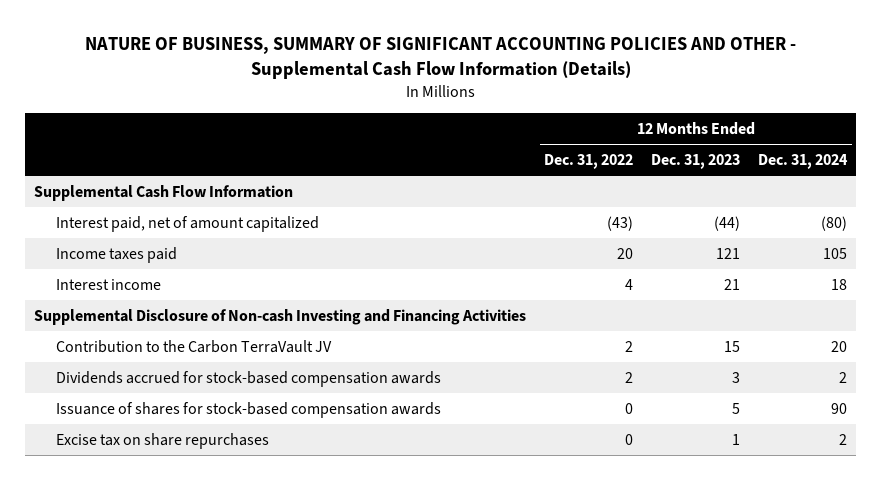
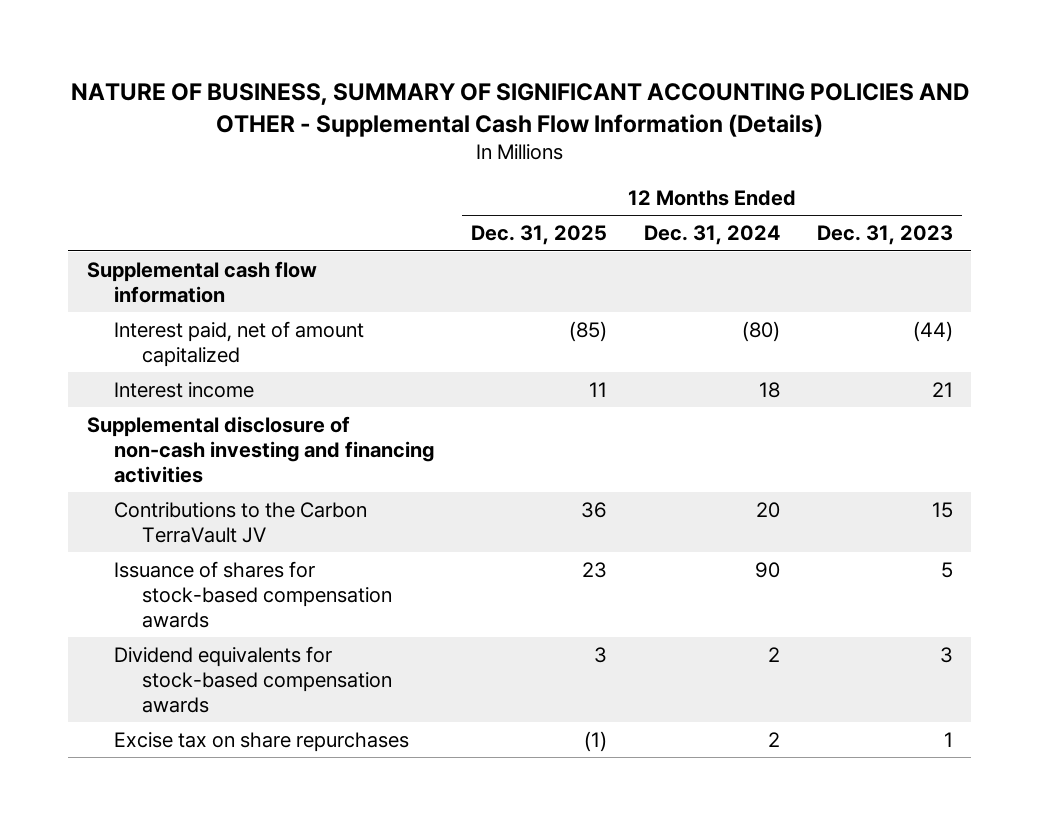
- | 12 Months Ended Dec. 31, 2022 | 12 Months Ended Dec. 31, 2023 | 12 Months Ended Dec. 31, 2024
+ | 12 Months Ended Dec. 31, 2025 | 12 Months Ended Dec. 31, 2024 | 12 Months Ended Dec. 31, 2023
- Supplemental Cash Flow Information
+ Supplemental cash flow information
- Income taxes paid | 20 | 121 | 105
- Supplemental Disclosure of Non-cash Investing and Financing Activities
- Contribution to the Carbon TerraVault JV | 2 | 15 | 20
- Dividends accrued for stock-based compensation awards | 2 | 3 | 2
+ Supplemental disclosure of non-cash investing and financing activities
+ Contributions to the Carbon TerraVault JV | 36 | 20 | 15
+ Dividend equivalents for stock-based compensation awards | 3 | 2 | 3

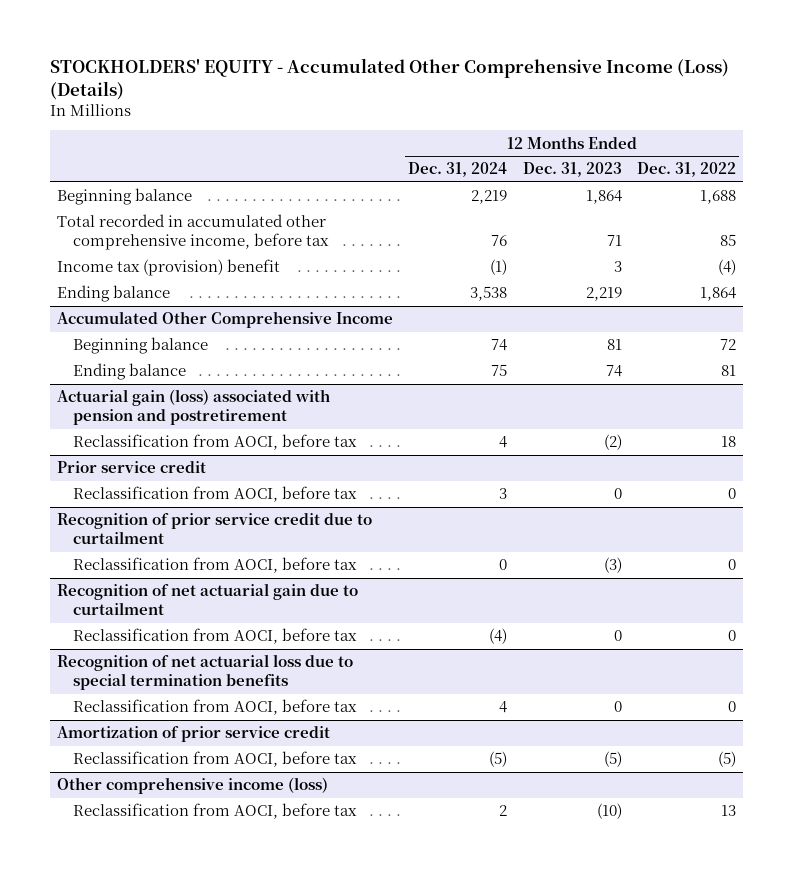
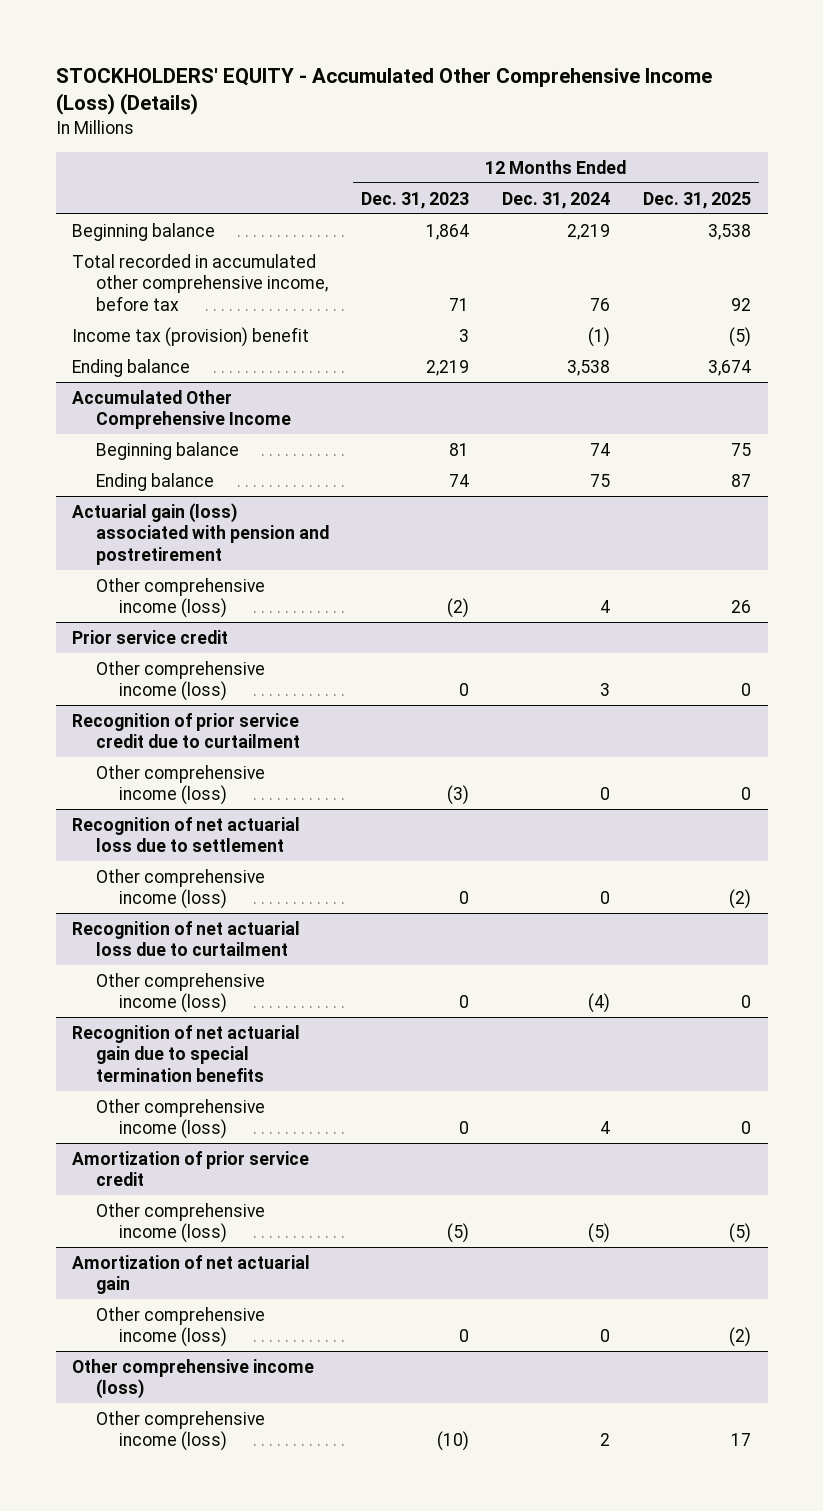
- | 12 Months Ended Dec. 31, 2024 | 12 Months Ended Dec. 31, 2023 | 12 Months Ended Dec. 31, 2022
+ | 12 Months Ended Dec. 31, 2023 | 12 Months Ended Dec. 31, 2024 | 12 Months Ended Dec. 31, 2025
@ Actuarial gain (loss) associated with pension and postretirement
- Reclassification from AOCI, before tax | 4 | (2) | 18
+ Other comprehensive income (loss) | (2) | 4 | 26
@ Prior service credit
- Reclassification from AOCI, before tax | 3 | 0 | 0
+ Other comprehensive income (loss) | 0 | 3 | 0
@ Recognition of prior service credit due to curtailment
- Reclassification from AOCI, before tax | 0 | (3) | 0
- Recognition of net actuarial gain due to curtailment
- Reclassification from AOCI, before tax | (4) | 0 | 0
- Recognition of net actuarial loss due to special termination benefits
- Reclassification from AOCI, before tax | 4 | 0 | 0
@ Recognition of prior service credit due to curtailment
+ Other comprehensive income (loss) | (3) | 0 | 0
+ Recognition of net actuarial loss due to settlement
+ Other comprehensive income (loss) | 0 | 0 | (2)
+ Recognition of net actuarial loss due to curtailment
+ Other comprehensive income (loss) | 0 | (4) | 0
+ Recognition of net actuarial gain due to special termination benefits
+ Other comprehensive income (loss) | 0 | 4 | 0
@ Amortization of prior service credit
- Reclassification from AOCI, before tax | (5) | (5) | (5)
+ Other comprehensive income (loss) | (5) | (5) | (5)
+ Amortization of net actuarial gain
+ Other comprehensive income (loss) | 0 | 0 | (2)
@ Other comprehensive income (loss)
- Reclassification from AOCI, before tax | 2 | (10) | 13
+ Other comprehensive income (loss) | (10) | 2 | 17

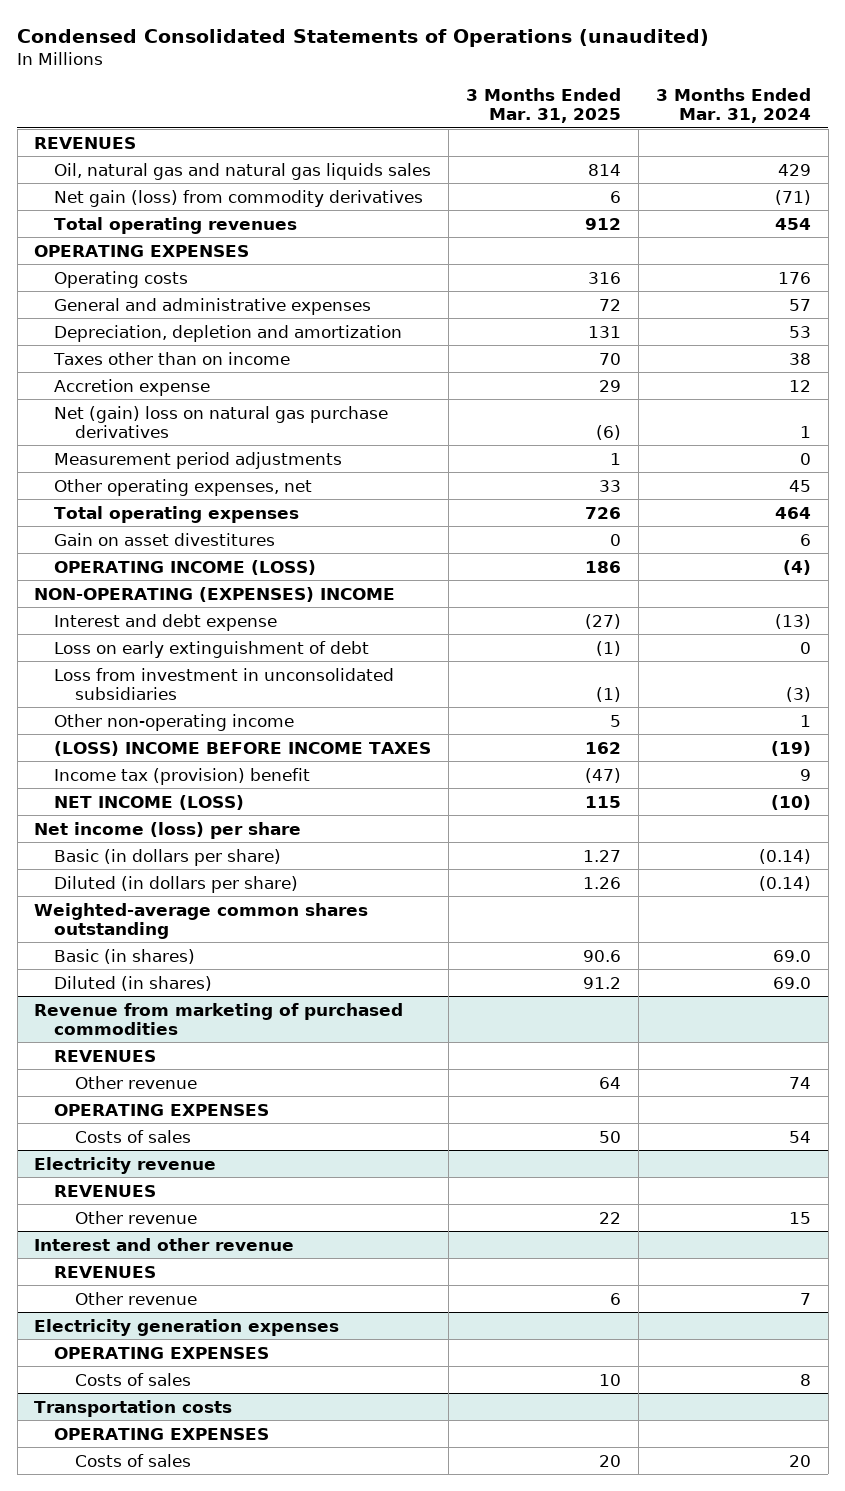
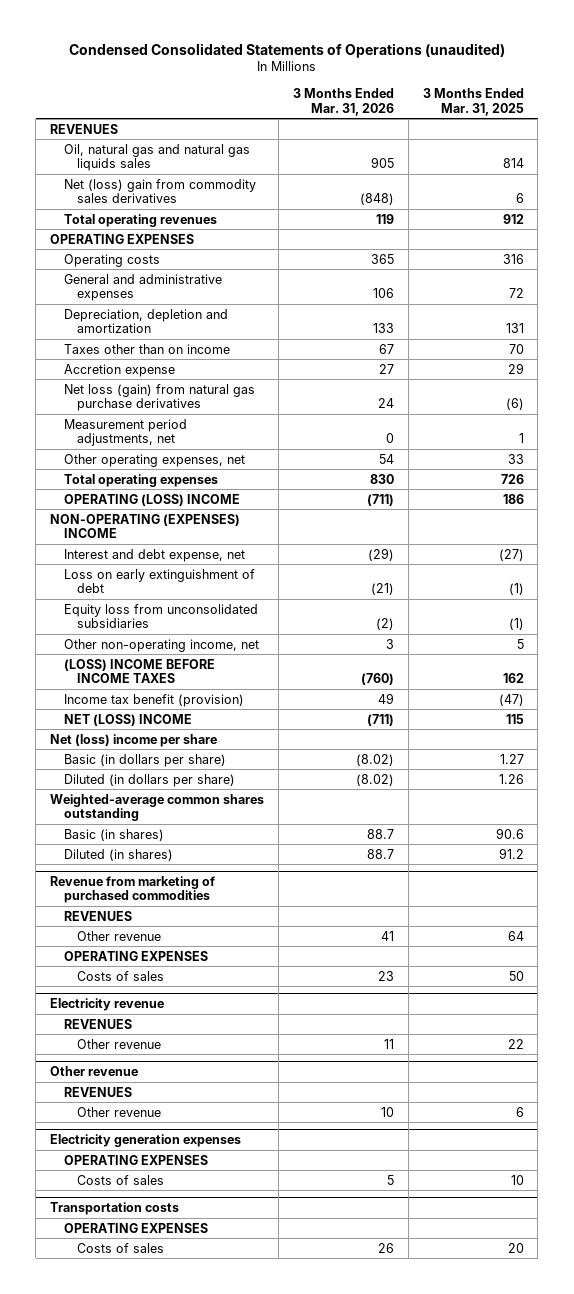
- | 3 Months Ended Mar. 31, 2025 | 3 Months Ended Mar. 31, 2024
+ | 3 Months Ended Mar. 31, 2026 | 3 Months Ended Mar. 31, 2025
- Net gain (loss) from commodity derivatives | 6 | (71)
+ Net (loss) gain from commodity sales derivatives | (848) | 6
- Net (gain) loss on natural gas purchase derivatives | (6) | 1
- Measurement period adjustments | 1 | 0
+ Net loss (gain) from natural gas purchase derivatives | 24 | (6)
+ Measurement period adjustments, net | 0 | 1
- Gain on asset divestitures | 0 | 6
- OPERATING INCOME (LOSS) | 186 | (4)
+ OPERATING (LOSS) INCOME | (711) | 186
- Interest and debt expense | (27) | (13)
+ Interest and debt expense, net | (29) | (27)
- Loss from investment in unconsolidated subsidiaries | (1) | (3)
- Other non-operating income | 5 | 1
+ Equity loss from unconsolidated subsidiaries | (2) | (1)
+ Other non-operating income, net | 3 | 5
- Income tax (provision) benefit | (47) | 9
- NET INCOME (LOSS) | 115 | (10)
- Net income (loss) per share
+ Income tax benefit (provision) | 49 | (47)
+ NET (LOSS) INCOME | (711) | 115
+ Net (loss) income per share
- Interest and other revenue
+ Other revenue

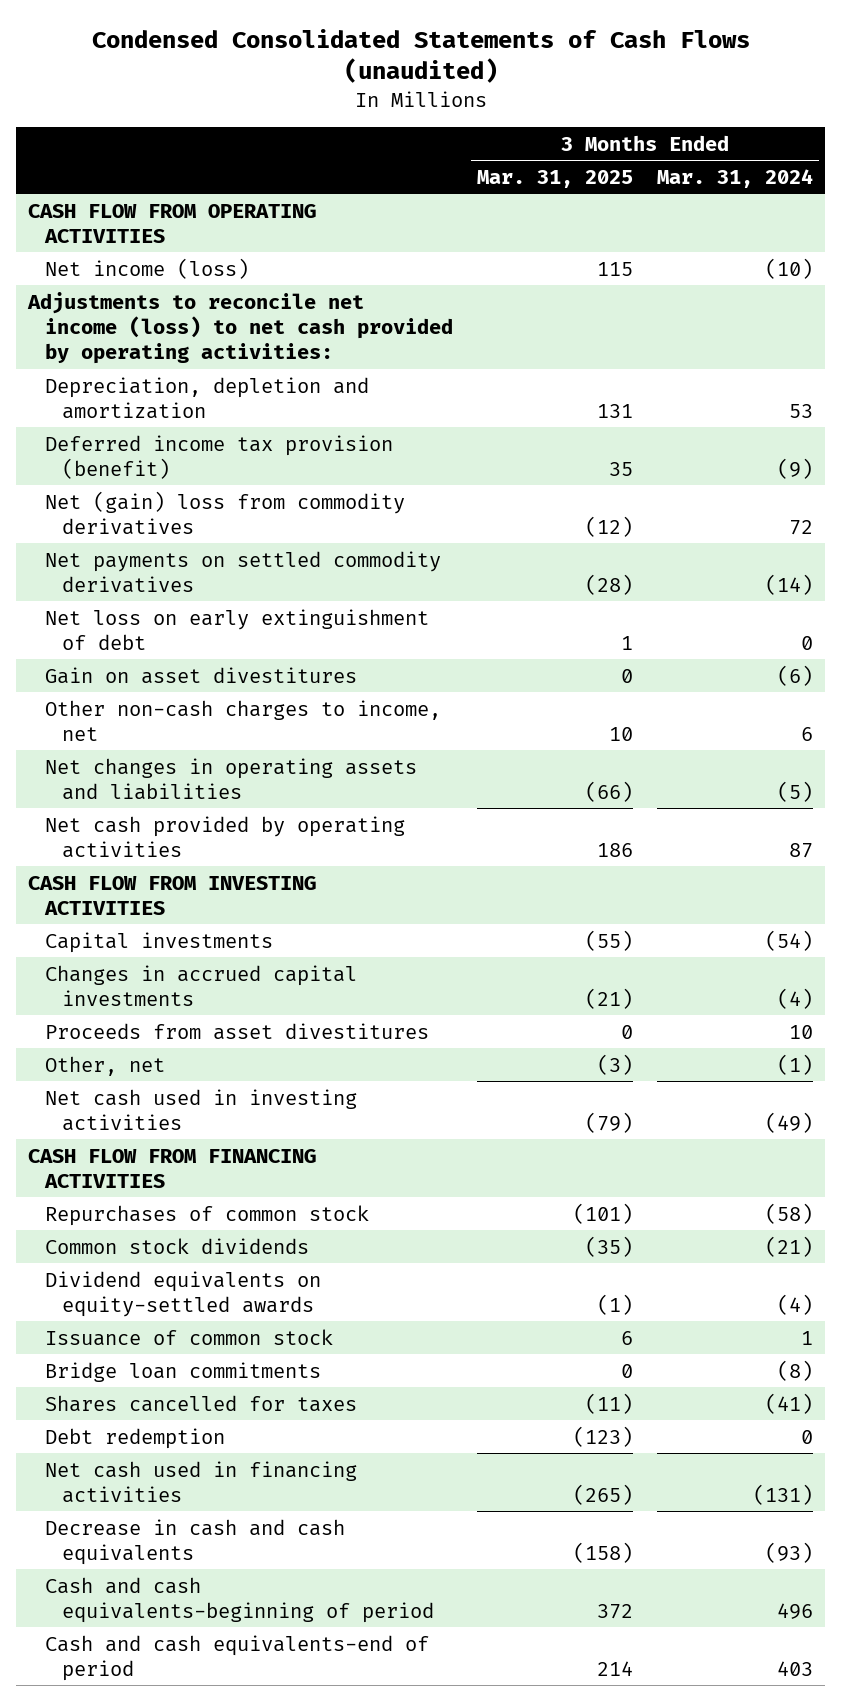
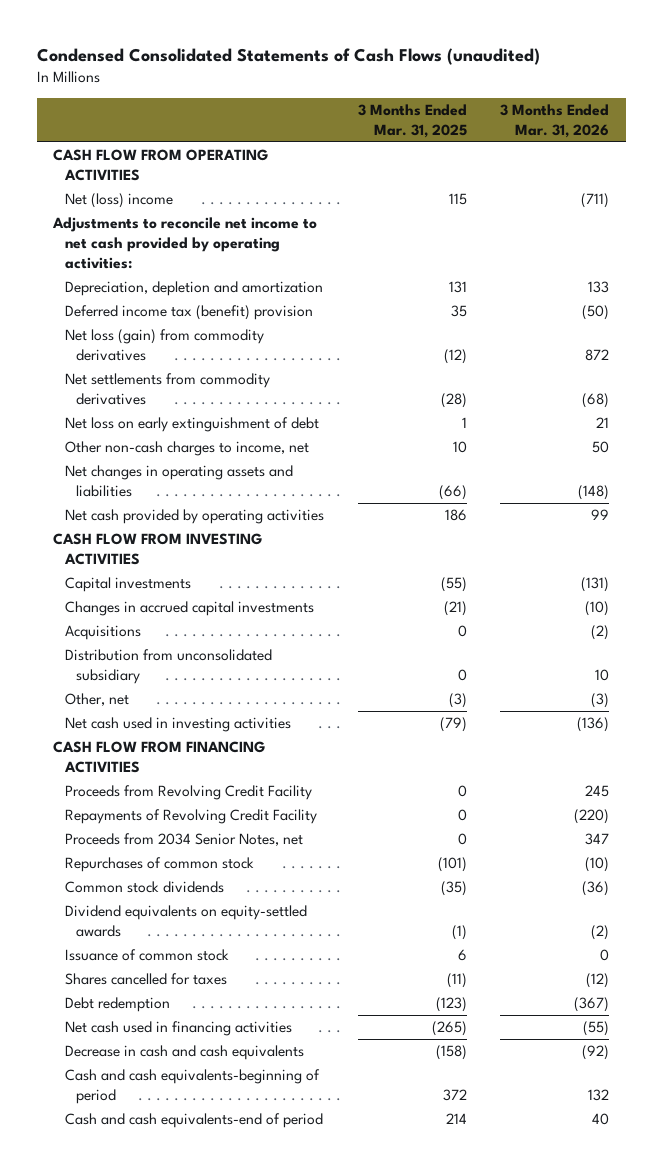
- | 3 Months Ended Mar. 31, 2025 | 3 Months Ended Mar. 31, 2024
+ | 3 Months Ended Mar. 31, 2025 | 3 Months Ended Mar. 31, 2026
- Net income (loss) | 115 | (10)
- Adjustments to reconcile net income (loss) to net cash provided by operating activities:
+ Net (loss) income | 115 | (711)
+ Adjustments to reconcile net income to net cash provided by operating activities:
- Deferred income tax provision (benefit) | 35 | (9)
- Net (gain) loss from commodity derivatives | (12) | 72
- Net payments on settled commodity derivatives | (28) | (14)
+ Deferred income tax (benefit) provision | 35 | (50)
+ Net loss (gain) from commodity derivatives | (12) | 872
+ Net settlements from commodity derivatives | (28) | (68)
- Gain on asset divestitures | 0 | (6)
- Proceeds from asset divestitures | 0 | 10
+ Acquisitions | 0 | (2)
+ Distribution from unconsolidated subsidiary | 0 | 10
+ Proceeds from Revolving Credit Facility | 0 | 245
+ Repayments of Revolving Credit Facility | 0 | (220)
+ Proceeds from 2034 Senior Notes, net | 0 | 347
- Bridge loan commitments | 0 | (8)

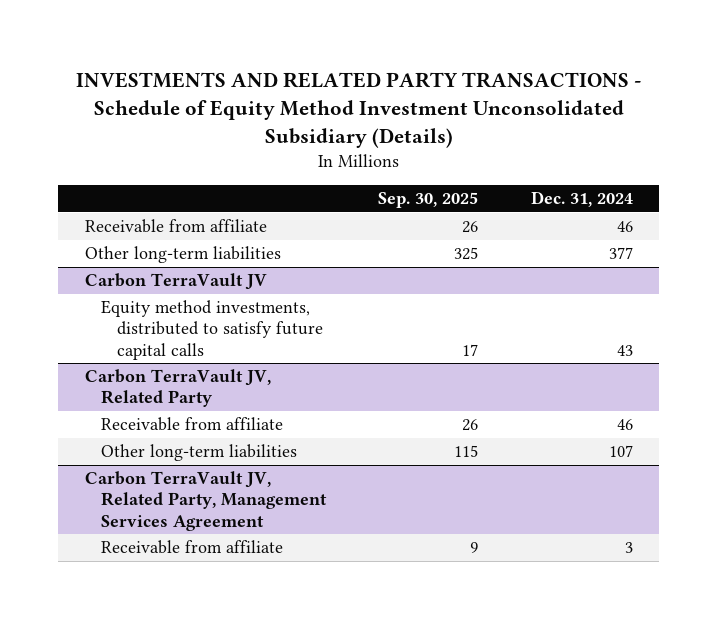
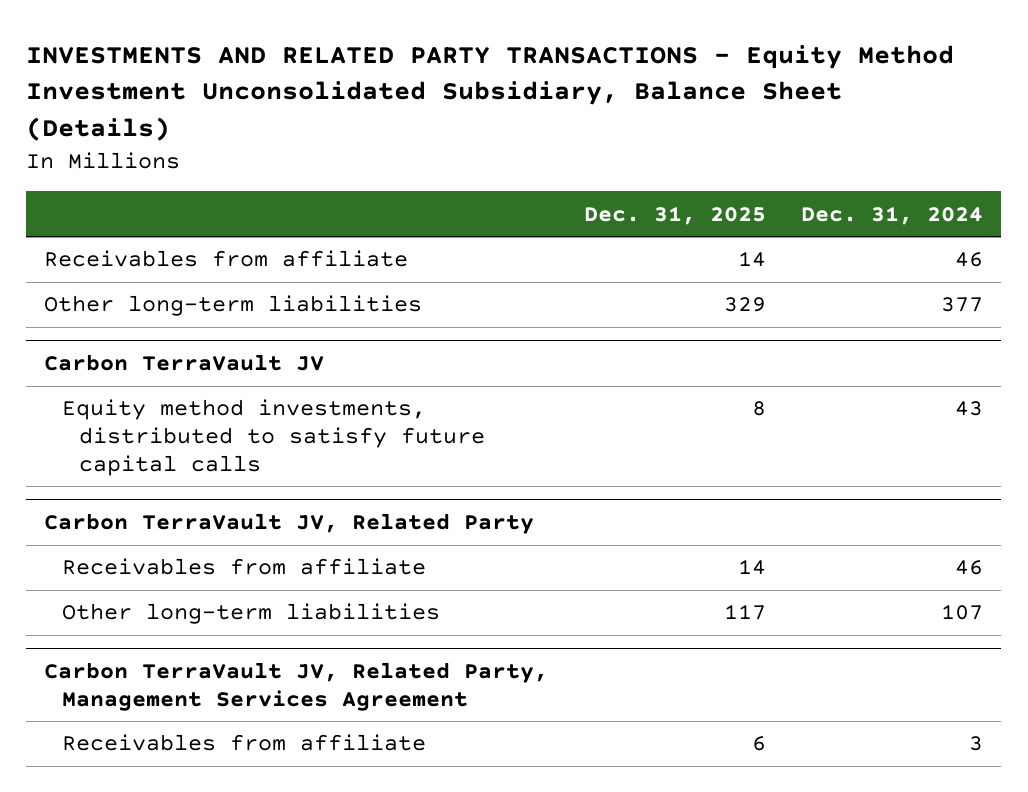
- INVESTMENTS AND RELATED PARTY TRANSACTIONS - Schedule of Equity Method Investment Unconsolidated Subsidiary (Details)
+ INVESTMENTS AND RELATED PARTY TRANSACTIONS - Equity Method Investment Unconsolidated Subsidiary, Balance Sheet (Details)
- | Sep. 30, 2025 | Dec. 31, 2024
+ | Dec. 31, 2025 | Dec. 31, 2024
- Receivable from affiliate | 26 | 46
+ Receivables from affiliate | 14 | 46
@ Carbon TerraVault JV, Related Party
- Receivable from affiliate | 26 | 46
+ Receivables from affiliate | 14 | 46
@ Carbon TerraVault JV, Related Party, Management Services Agreement
- Receivable from affiliate | 9 | 3
+ Receivables from affiliate | 6 | 3

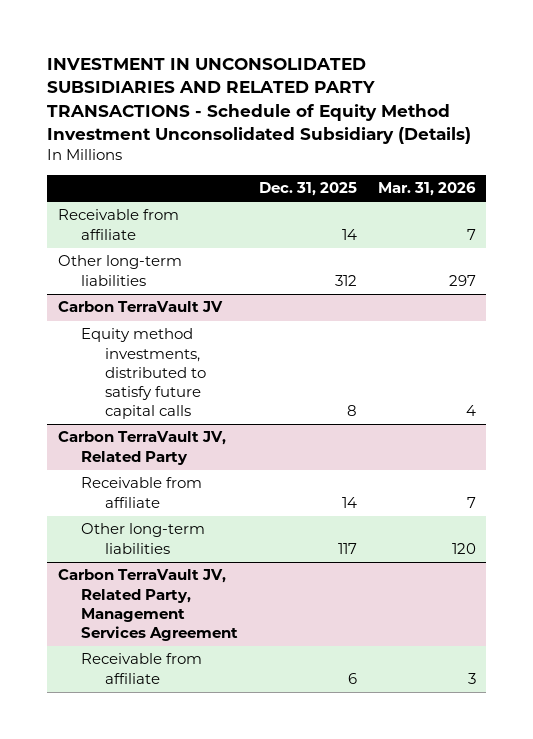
- INVESTMENTS AND RELATED PARTY TRANSACTIONS - Equity Method Investment Unconsolidated Subsidiary, Balance Sheet (Details)
+ INVESTMENT IN UNCONSOLIDATED SUBSIDIARIES AND RELATED PARTY TRANSACTIONS - Schedule of Equity Method Investment Unconsolidated Subsidiary (Details)
- | Dec. 31, 2025 | Dec. 31, 2024
+ | Dec. 31, 2025 | Mar. 31, 2026
- Receivables from affiliate | 14 | 46
- Other long-term liabilities | 329 | 377
+ Receivable from affiliate | 14 | 7
+ Other long-term liabilities | 312 | 297
@ Carbon TerraVault JV, Related Party
- Receivables from affiliate | 14 | 46
+ Receivable from affiliate | 14 | 7
@ Carbon TerraVault JV, Related Party, Management Services Agreement
- Receivables from affiliate | 6 | 3
+ Receivable from affiliate | 6 | 3

